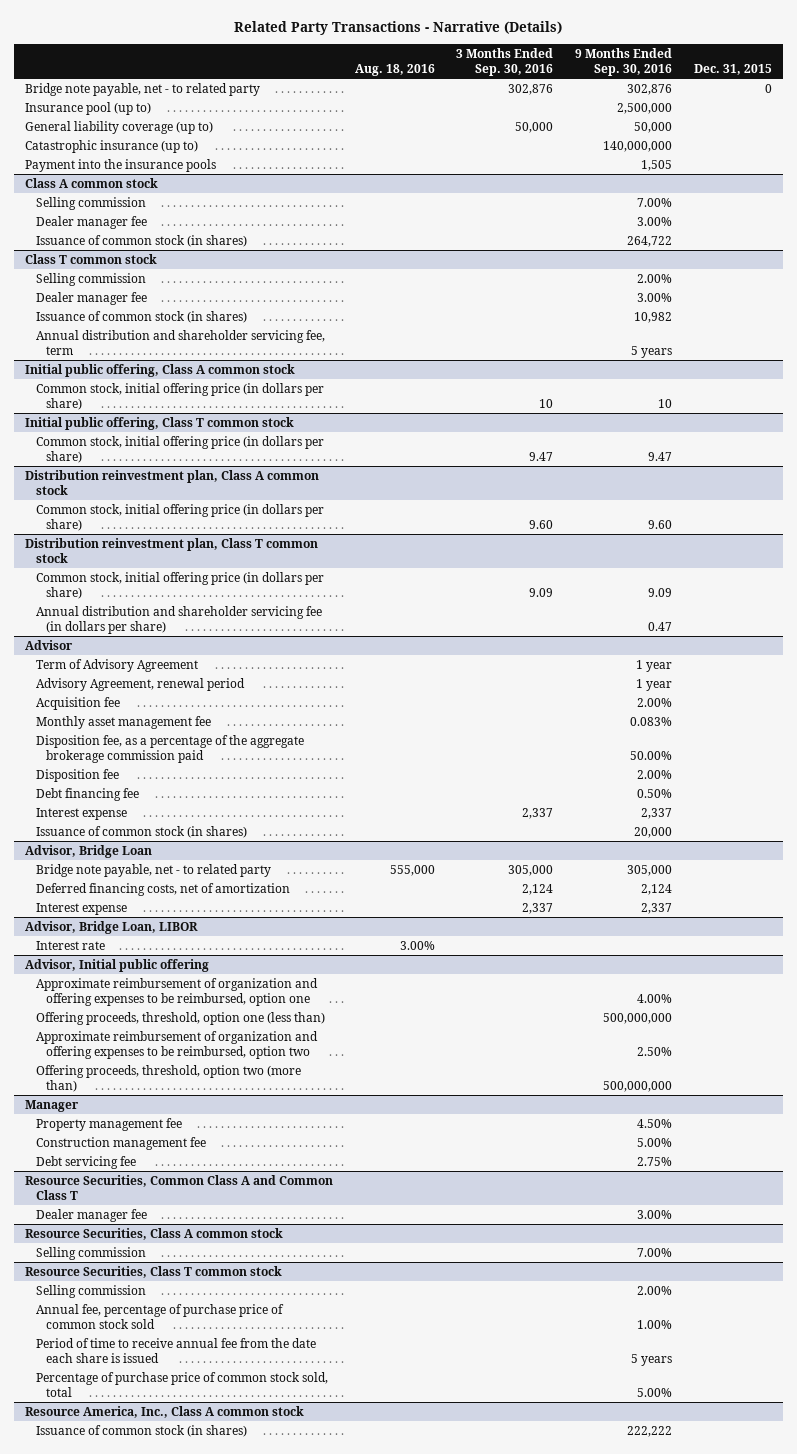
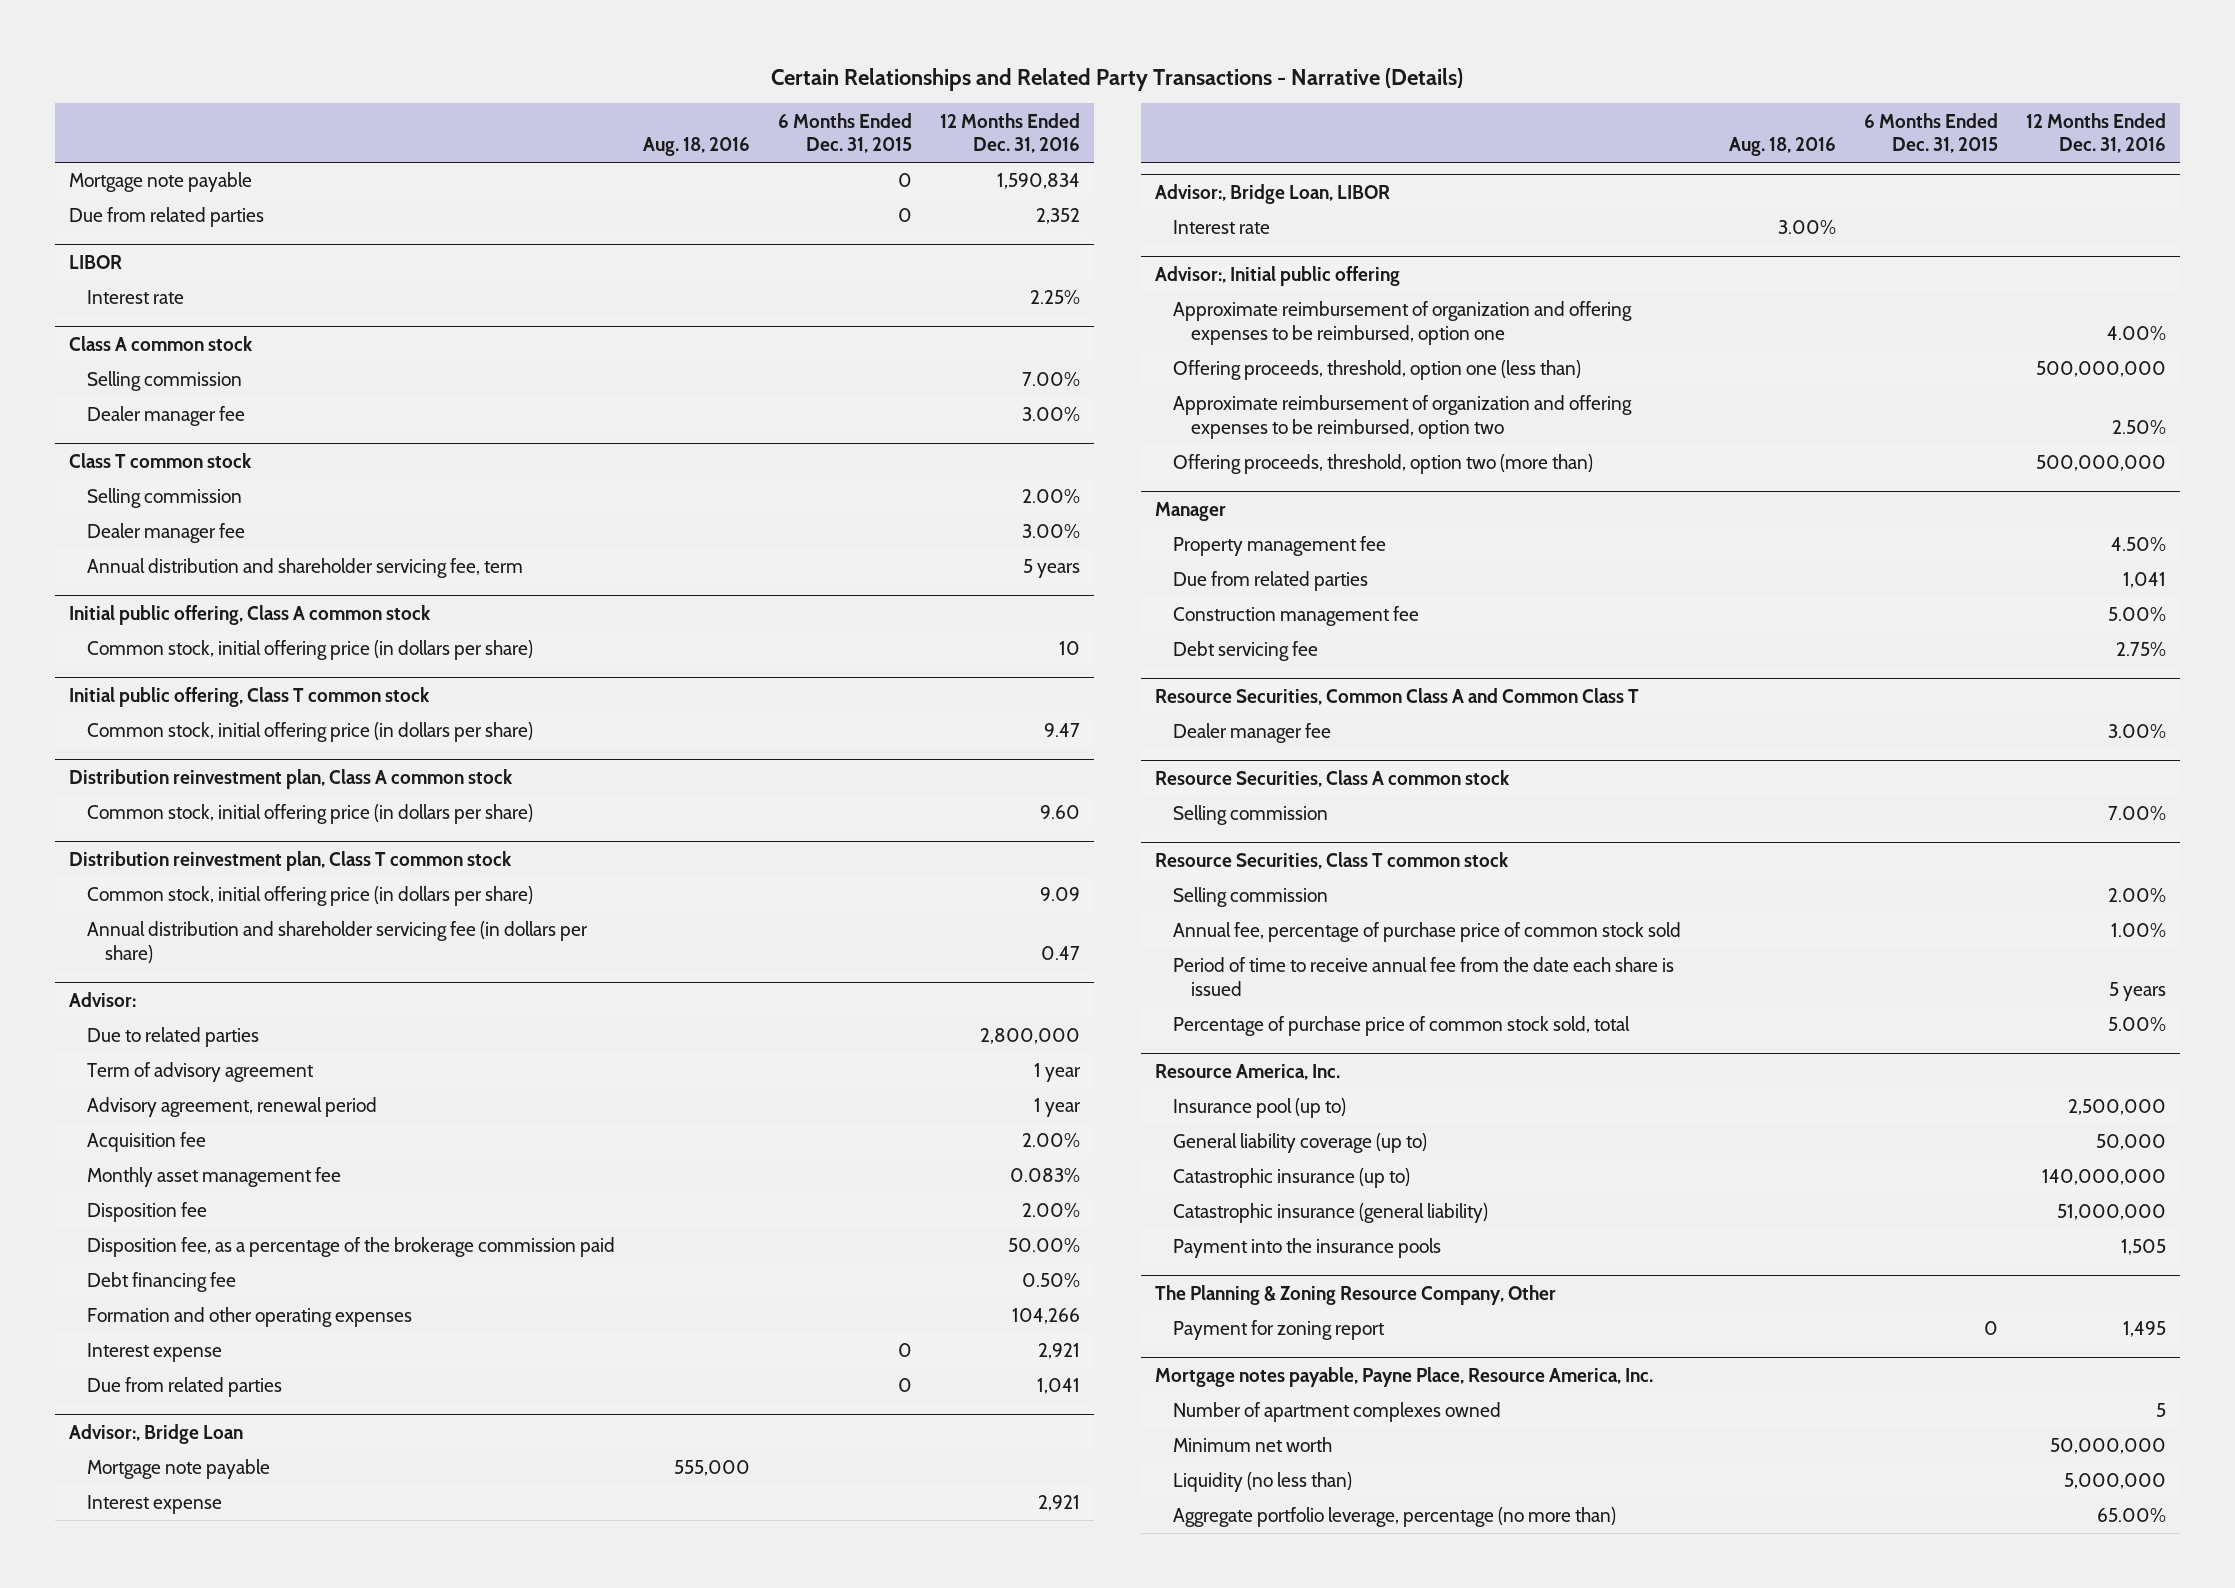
- Related Party Transactions - Narrative (Details)
+ Certain Relationships and Related Party Transactions - Narrative (Details)
- | Aug. 18, 2016 | 3 Months Ended Sep. 30, 2016 | 9 Months Ended Sep. 30, 2016 | Dec. 31, 2015
+ | Aug. 18, 2016 | 6 Months Ended Dec. 31, 2015 | 12 Months Ended Dec. 31, 2016
- Bridge note payable, net - to related party | | 302,876 | 302,876 | 0
- Insurance pool (up to) | | | 2,500,000 |
- General liability coverage (up to) | | 50,000 | 50,000 |
- Catastrophic insurance (up to) | | | 140,000,000 |
- Payment into the insurance pools | | | 1,505 |
+ Mortgage note payable | | 0 | 1,590,834
+ Due from related parties | | 0 | 2,352
+ LIBOR
+ Interest rate | | | 2.25%
@ Class A common stock
- Issuance of common stock (in shares) | | | 264,722 |
@ Class T common stock
- Issuance of common stock (in shares) | | | 10,982 |
- Advisor
- Term of Advisory Agreement | | | 1 year |
- Advisory Agreement, renewal period | | | 1 year |
+ Advisor:
+ Due to related parties | | | 2,800,000
+ Term of advisory agreement | | | 1 year
+ Advisory agreement, renewal period | | | 1 year
- Disposition fee, as a percentage of the aggregate brokerage commission paid | | | 50.00% |
+ Disposition fee, as a percentage of the brokerage commission paid | | | 50.00%
+ Formation and other operating expenses | | | 104,266
- Issuance of common stock (in shares) | | | 20,000 |
- Advisor, Bridge Loan
- Bridge note payable, net - to related party | 555,000 | 305,000 | 305,000 |
- Deferred financing costs, net of amortization | | 2,124 | 2,124 |
+ Due from related parties | | 0 | 1,041
+ Advisor:, Bridge Loan
+ Mortgage note payable | 555,000 | |
- Advisor, Bridge Loan, LIBOR
+ Advisor:, Bridge Loan, LIBOR
- Advisor, Initial public offering
+ Advisor:, Initial public offering
@ Manager
+ Due from related parties | | | 1,041
- Resource America, Inc., Class A common stock
- Issuance of common stock (in shares) | | | 222,222 |
+ Resource America, Inc.
+ Insurance pool (up to) | | | 2,500,000
+ General liability coverage (up to) | | | 50,000
+ Catastrophic insurance (up to) | | | 140,000,000
+ Catastrophic insurance (general liability) | | | 51,000,000
+ Payment into the insurance pools | | | 1,505
+ The Planning & Zoning Resource Company, Other
+ Payment for zoning report | | 0 | 1,495
+ Mortgage notes payable, Payne Place, Resource America, Inc.
+ Number of apartment complexes owned | | | 5
+ Minimum net worth | | | 50,000,000
+ Liquidity (no less than) | | | 5,000,000
+ Aggregate portfolio leverage, percentage (no more than) | | | 65.00%

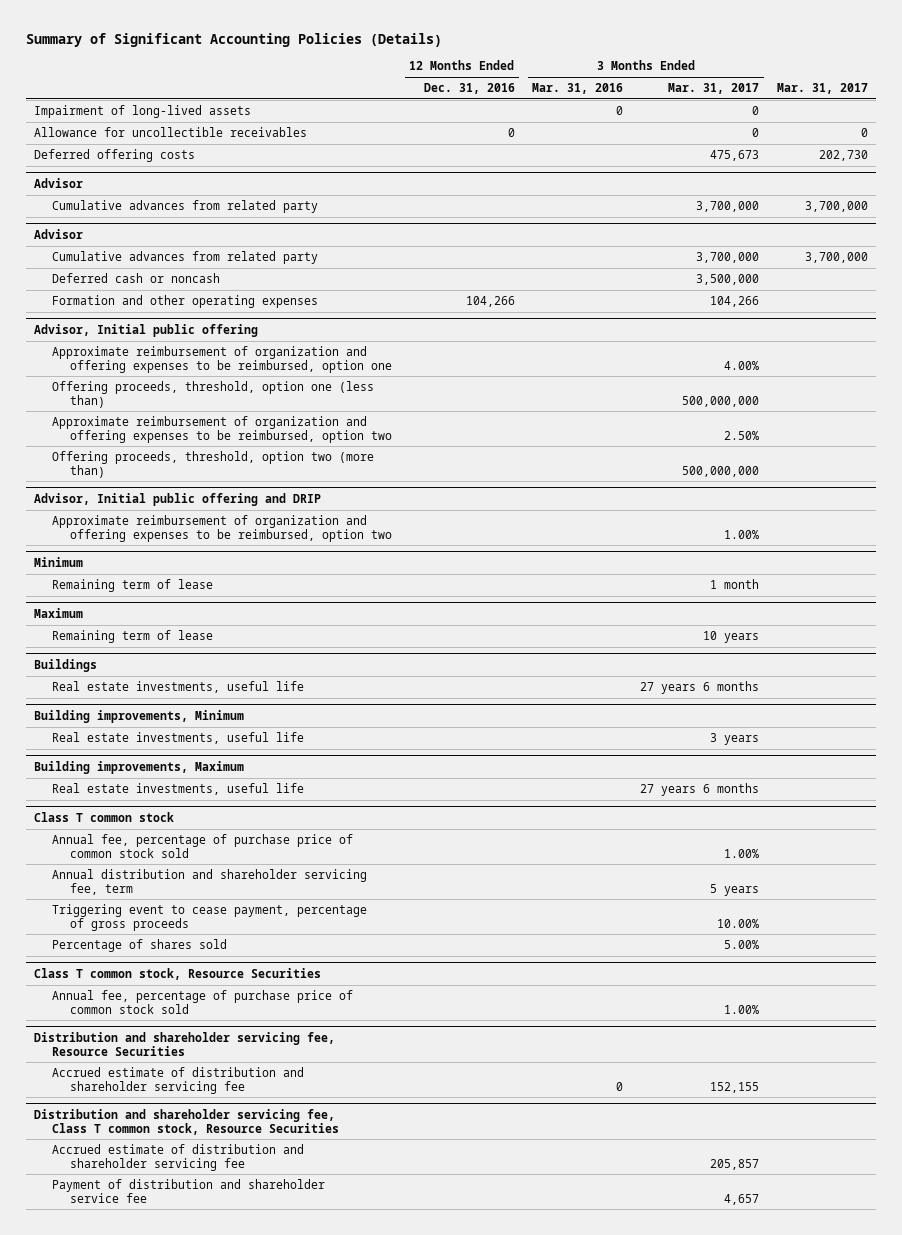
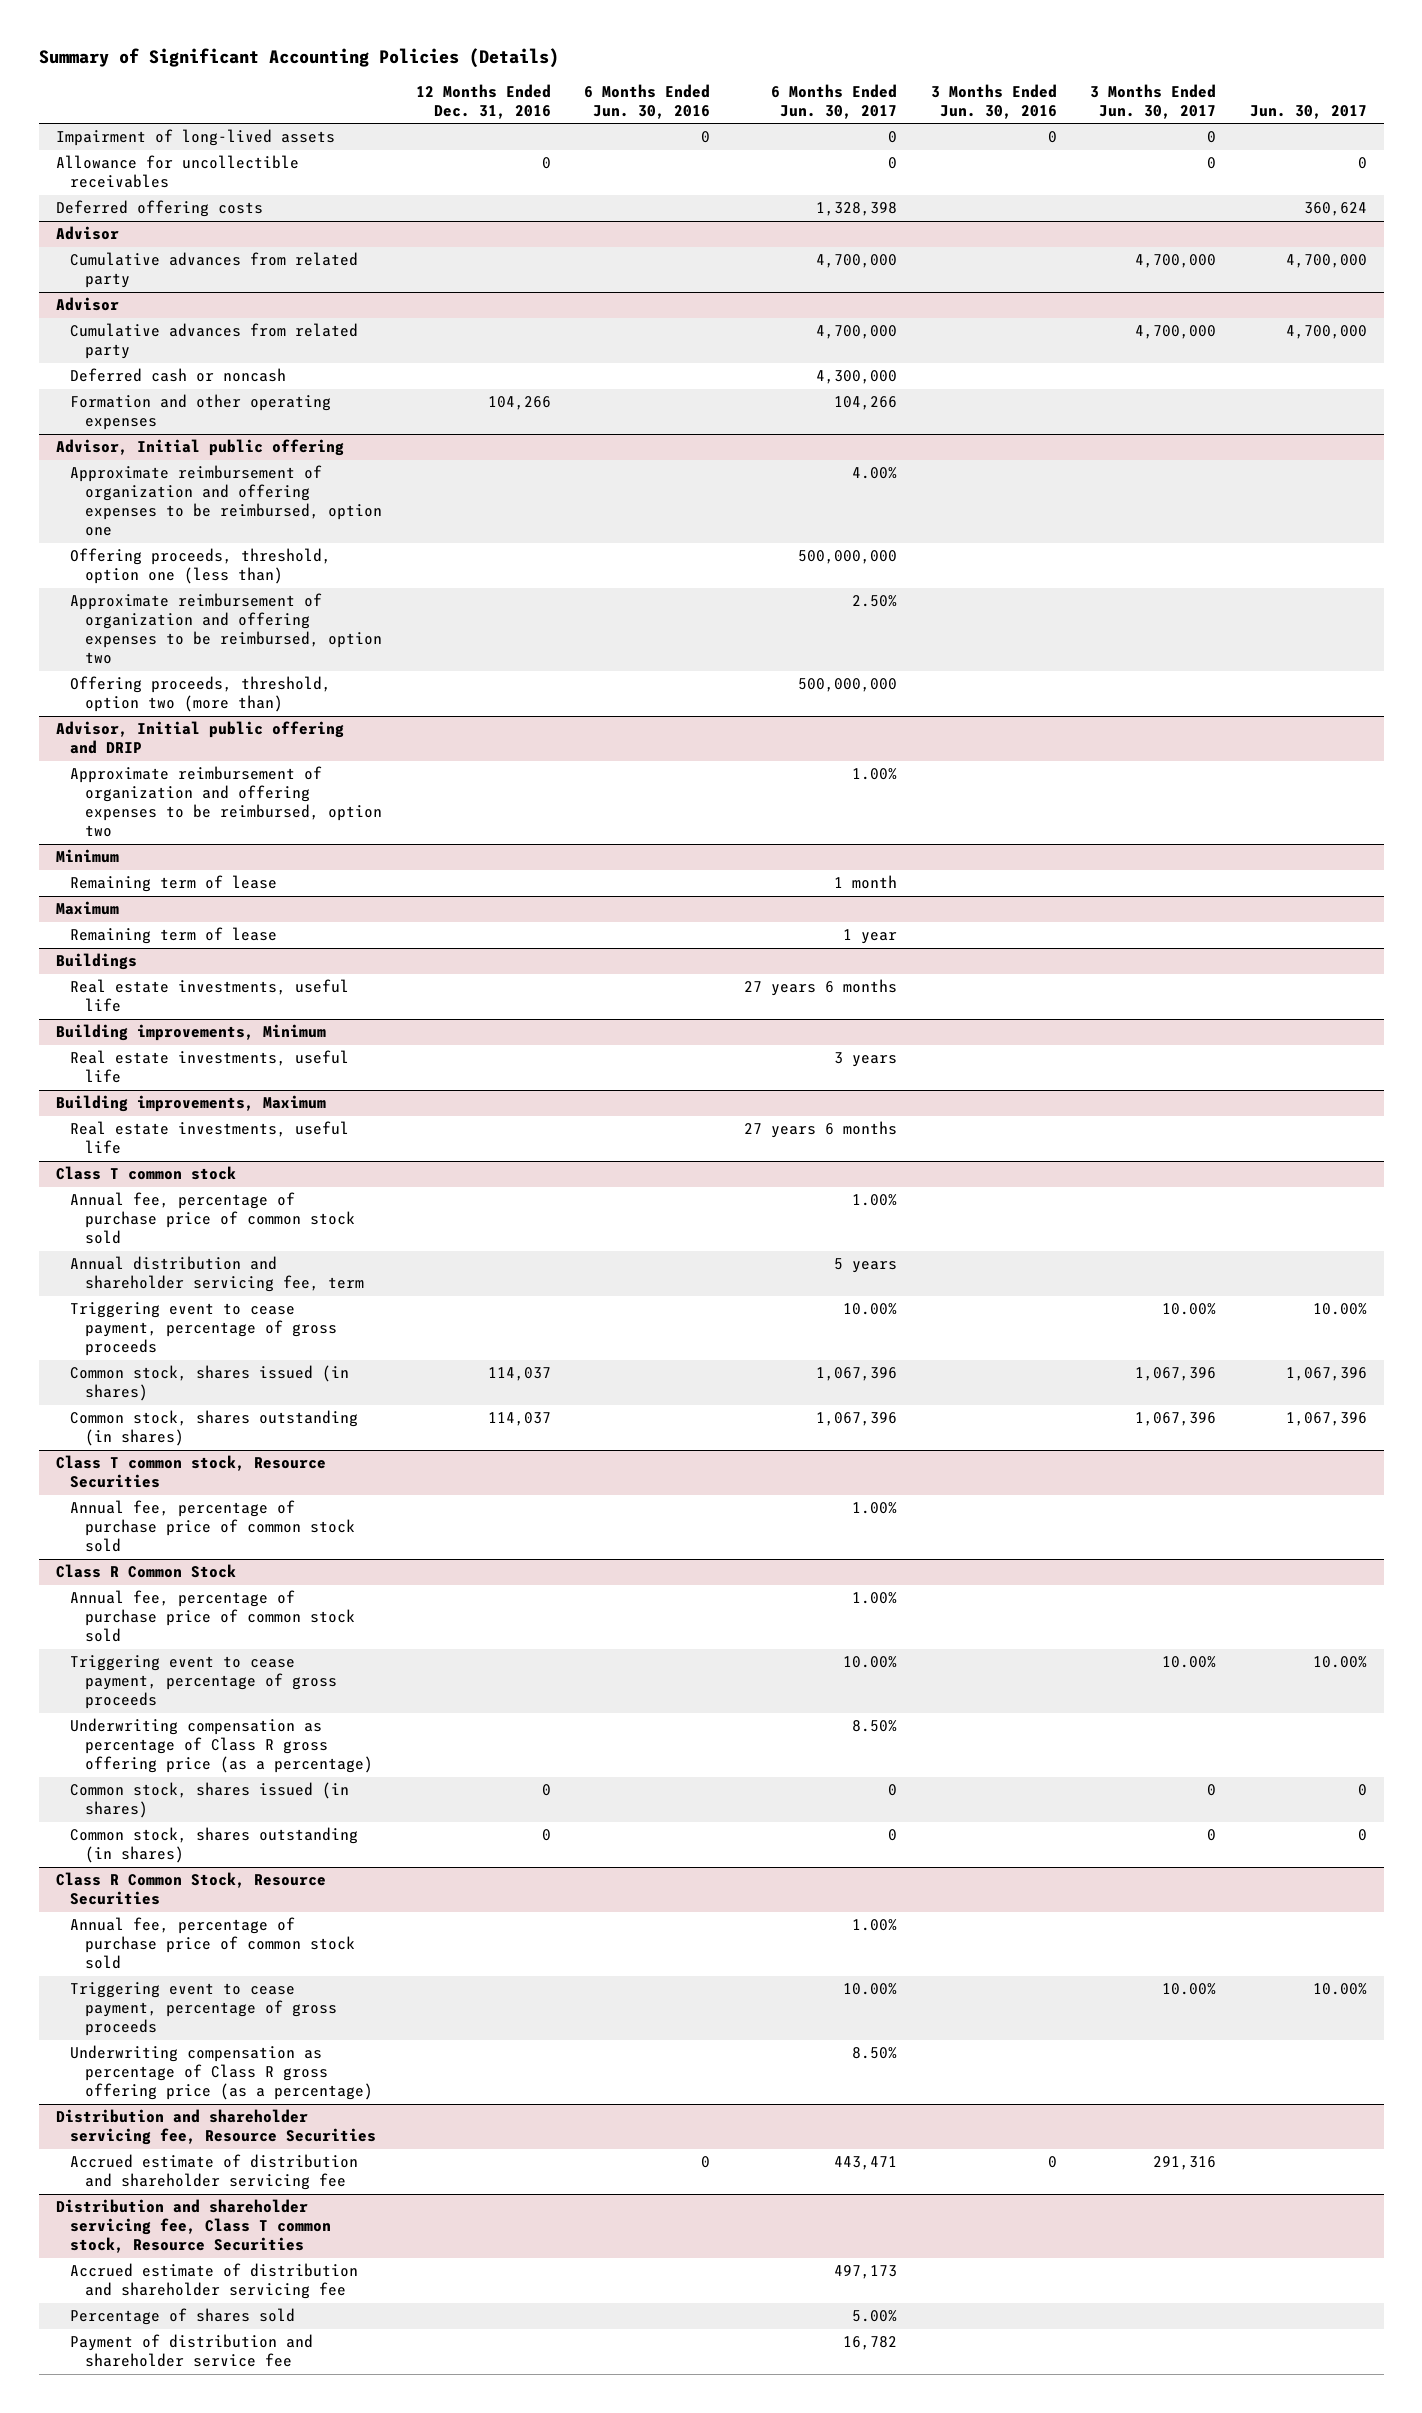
- | 12 Months Ended Dec. 31, 2016 | 3 Months Ended Mar. 31, 2016 | 3 Months Ended Mar. 31, 2017 | Mar. 31, 2017
+ | 12 Months Ended Dec. 31, 2016 | 6 Months Ended Jun. 30, 2016 | 6 Months Ended Jun. 30, 2017 | 3 Months Ended Jun. 30, 2016 | 3 Months Ended Jun. 30, 2017 | Jun. 30, 2017
@ Class T common stock
- Percentage of shares sold | | | 5.00% |
+ Common stock, shares issued (in shares) | 114,037 | | 1,067,396 | | 1,067,396 | 1,067,396
+ Common stock, shares outstanding (in shares) | 114,037 | | 1,067,396 | | 1,067,396 | 1,067,396
+ Class R Common Stock
+ Annual fee, percentage of purchase price of common stock sold | | | 1.00% | | |
+ Triggering event to cease payment, percentage of gross proceeds | | | 10.00% | | 10.00% | 10.00%
+ Underwriting compensation as percentage of Class R gross offering price (as a percentage) | | | 8.50% | | |
+ Common stock, shares issued (in shares) | 0 | | 0 | | 0 | 0
+ Common stock, shares outstanding (in shares) | 0 | | 0 | | 0 | 0
+ Class R Common Stock, Resource Securities
+ Annual fee, percentage of purchase price of common stock sold | | | 1.00% | | |
+ Triggering event to cease payment, percentage of gross proceeds | | | 10.00% | | 10.00% | 10.00%
+ Underwriting compensation as percentage of Class R gross offering price (as a percentage) | | | 8.50% | | |
@ Distribution and shareholder servicing fee, Class T common stock, Resource Securities
+ Percentage of shares sold | | | 5.00% | | |

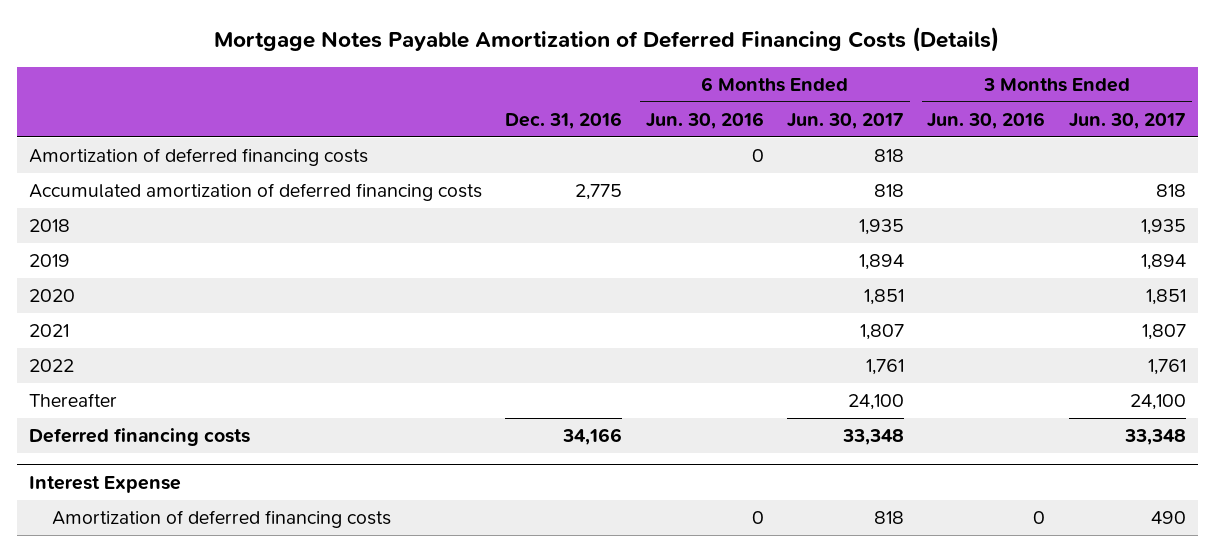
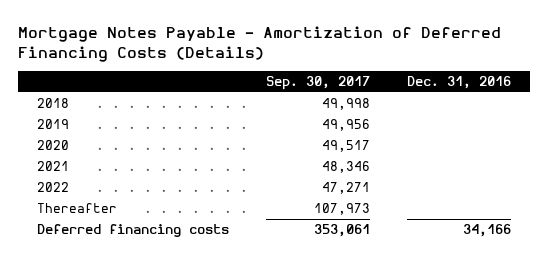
- Mortgage Notes Payable Amortization of Deferred Financing Costs (Details)
+ Mortgage Notes Payable - Amortization of Deferred Financing Costs (Details)
- | Dec. 31, 2016 | 6 Months Ended Jun. 30, 2016 | 6 Months Ended Jun. 30, 2017 | 3 Months Ended Jun. 30, 2016 | 3 Months Ended Jun. 30, 2017
+ | Sep. 30, 2017 | Dec. 31, 2016
- Amortization of deferred financing costs | | 0 | 818 | |
- Accumulated amortization of deferred financing costs | 2,775 | | 818 | | 818
- Interest Expense
- Amortization of deferred financing costs | | 0 | 818 | 0 | 490

